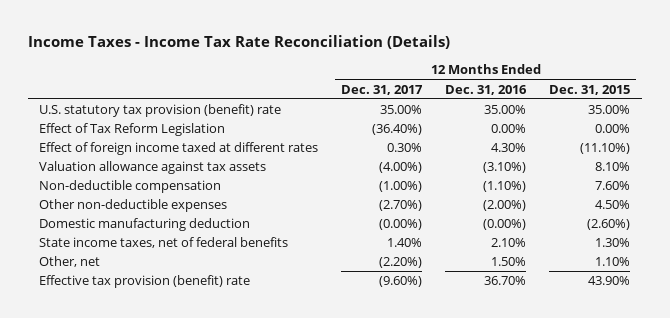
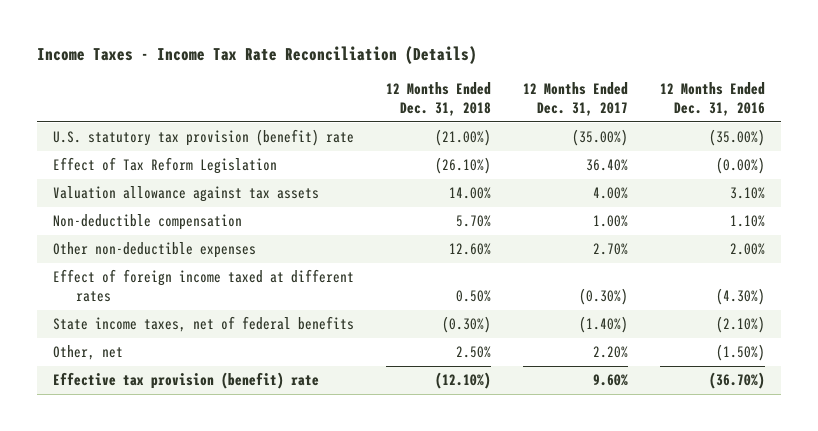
- | 12 Months Ended Dec. 31, 2017 | 12 Months Ended Dec. 31, 2016 | 12 Months Ended Dec. 31, 2015
+ | 12 Months Ended Dec. 31, 2018 | 12 Months Ended Dec. 31, 2017 | 12 Months Ended Dec. 31, 2016
- U.S. statutory tax provision (benefit) rate | 35.00% | 35.00% | 35.00%
- Effect of Tax Reform Legislation | (36.40%) | 0.00% | 0.00%
- Effect of foreign income taxed at different rates | 0.30% | 4.30% | (11.10%)
- Valuation allowance against tax assets | (4.00%) | (3.10%) | 8.10%
- Non-deductible compensation | (1.00%) | (1.10%) | 7.60%
- Other non-deductible expenses | (2.70%) | (2.00%) | 4.50%
- Domestic manufacturing deduction | (0.00%) | (0.00%) | (2.60%)
- State income taxes, net of federal benefits | 1.40% | 2.10% | 1.30%
- Other, net | (2.20%) | 1.50% | 1.10%
- Effective tax provision (benefit) rate | (9.60%) | 36.70% | 43.90%
+ U.S. statutory tax provision (benefit) rate | (21.00%) | (35.00%) | (35.00%)
+ Effect of Tax Reform Legislation | (26.10%) | 36.40% | (0.00%)
+ Valuation allowance against tax assets | 14.00% | 4.00% | 3.10%
+ Non-deductible compensation | 5.70% | 1.00% | 1.10%
+ Other non-deductible expenses | 12.60% | 2.70% | 2.00%
+ Effect of foreign income taxed at different rates | 0.50% | (0.30%) | (4.30%)
+ State income taxes, net of federal benefits | (0.30%) | (1.40%) | (2.10%)
+ Other, net | 2.50% | 2.20% | (1.50%)
+ Effective tax provision (benefit) rate | (12.10%) | 9.60% | (36.70%)

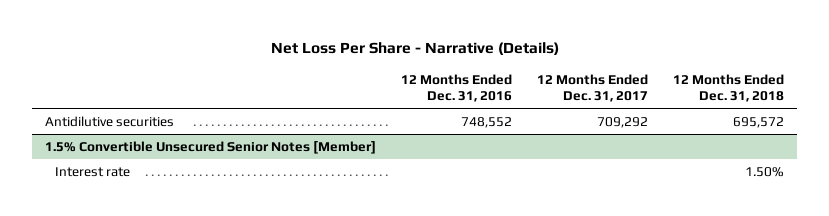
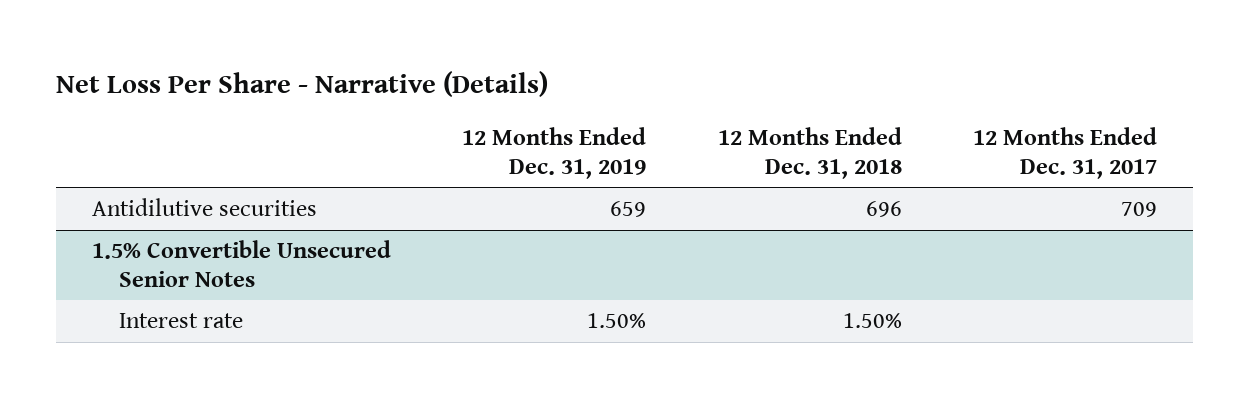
- | 12 Months Ended Dec. 31, 2016 | 12 Months Ended Dec. 31, 2017 | 12 Months Ended Dec. 31, 2018
+ | 12 Months Ended Dec. 31, 2019 | 12 Months Ended Dec. 31, 2018 | 12 Months Ended Dec. 31, 2017
- Antidilutive securities | 748,552 | 709,292 | 695,572
- 1.5% Convertible Unsecured Senior Notes [Member]
+ Antidilutive securities | 659 | 696 | 709
+ 1.5% Convertible Unsecured Senior Notes

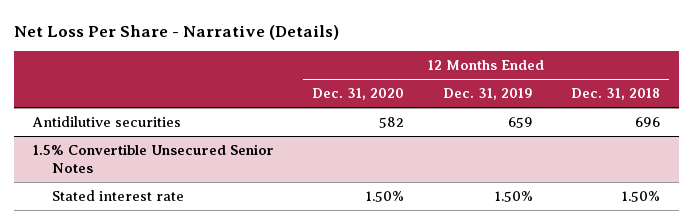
- | 12 Months Ended Dec. 31, 2019 | 12 Months Ended Dec. 31, 2018 | 12 Months Ended Dec. 31, 2017
+ | 12 Months Ended Dec. 31, 2020 | 12 Months Ended Dec. 31, 2019 | 12 Months Ended Dec. 31, 2018
@ 1.5% Convertible Unsecured Senior Notes
- Interest rate | 1.50% | 1.50% |
+ Stated interest rate | 1.50% | 1.50% | 1.50%

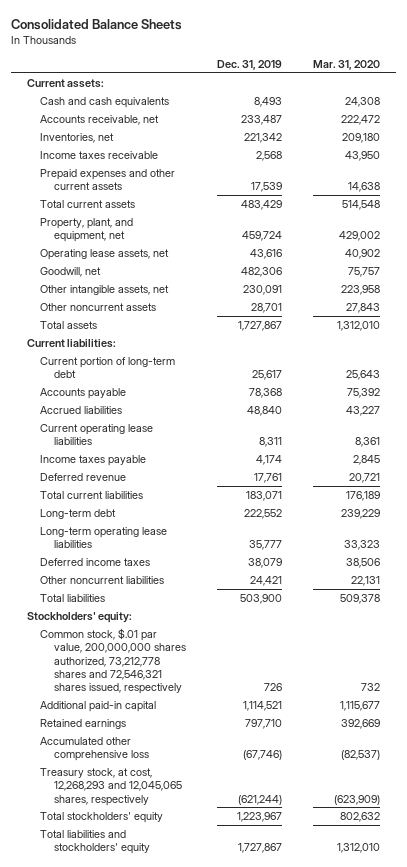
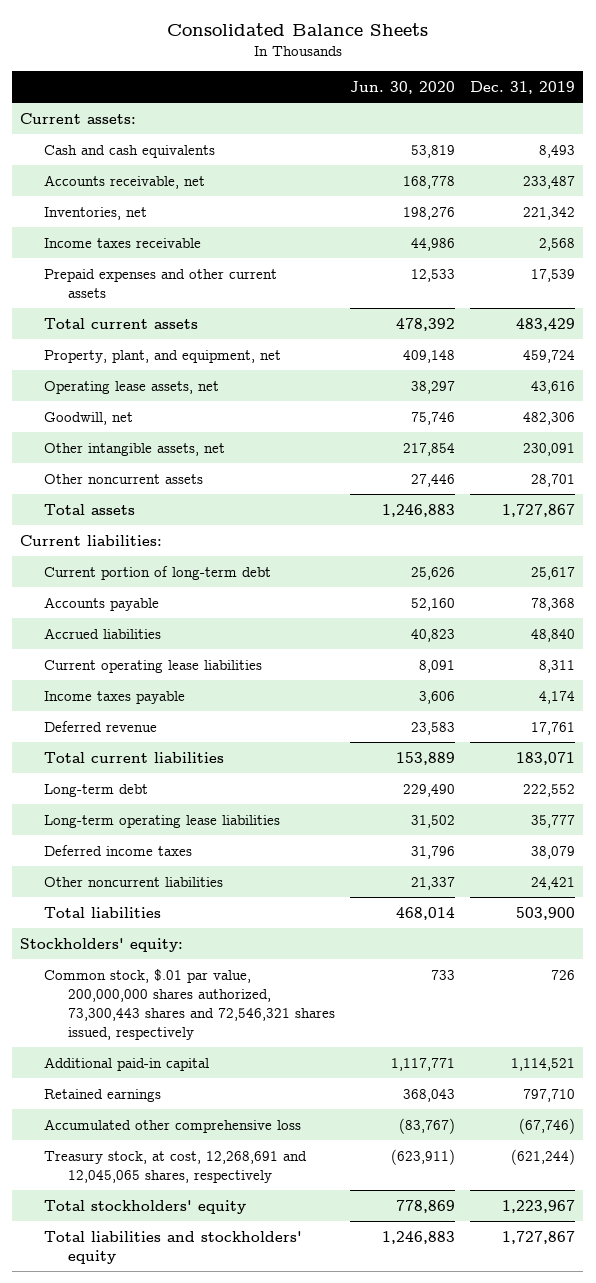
- | Dec. 31, 2019 | Mar. 31, 2020
+ | Jun. 30, 2020 | Dec. 31, 2019
- Common stock, $.01 par value, 200,000,000 shares authorized, 73,212,778 shares and 72,546,321 shares issued, respectively | 726 | 732
+ Common stock, $.01 par value, 200,000,000 shares authorized, 73,300,443 shares and 72,546,321 shares issued, respectively | 733 | 726
- Treasury stock, at cost, 12,268,293 and 12,045,065 shares, respectively | (621,244) | (623,909)
+ Treasury stock, at cost, 12,268,691 and 12,045,065 shares, respectively | (623,911) | (621,244)

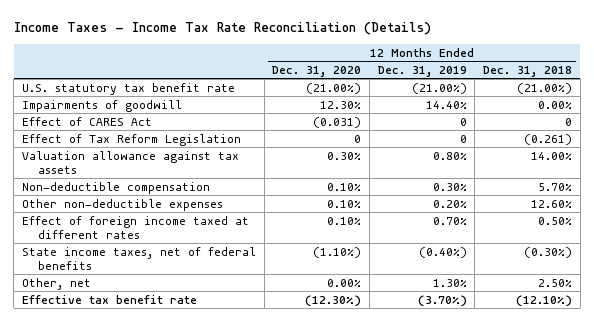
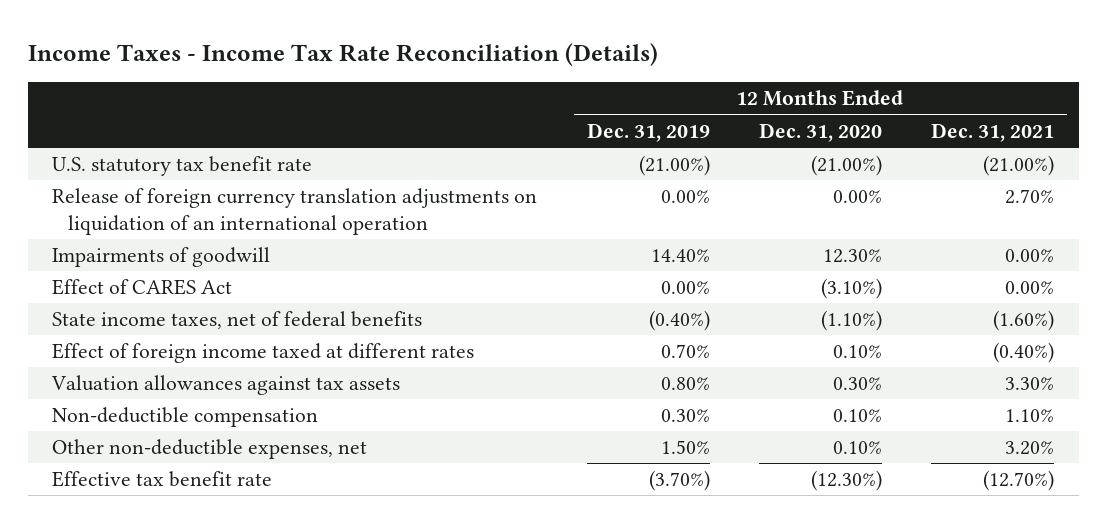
- | 12 Months Ended Dec. 31, 2020 | 12 Months Ended Dec. 31, 2019 | 12 Months Ended Dec. 31, 2018
+ | 12 Months Ended Dec. 31, 2019 | 12 Months Ended Dec. 31, 2020 | 12 Months Ended Dec. 31, 2021
+ Release of foreign currency translation adjustments on liquidation of an international operation | 0.00% | 0.00% | 2.70%
- Effect of CARES Act | (0.031) | 0 | 0
- Effect of Tax Reform Legislation | 0 | 0 | (0.261)
- Valuation allowance against tax assets | 0.30% | 0.80% | 14.00%
- Other non-deductible expenses | 0.10% | 0.20% | 12.60%
+ Effect of CARES Act | 0.00% | (3.10%) | 0.00%
- Other, net | 0.00% | 1.30% | 2.50%
moved down: Effect of foreign income taxed at different rates | 0.70% | 0.10% | (0.40%)
+ Valuation allowances against tax assets | 0.80% | 0.30% | 3.30%
moved down: Non-deductible compensation | 0.30% | 0.10% | 1.10%
+ Other non-deductible expenses, net | 1.50% | 0.10% | 3.20%

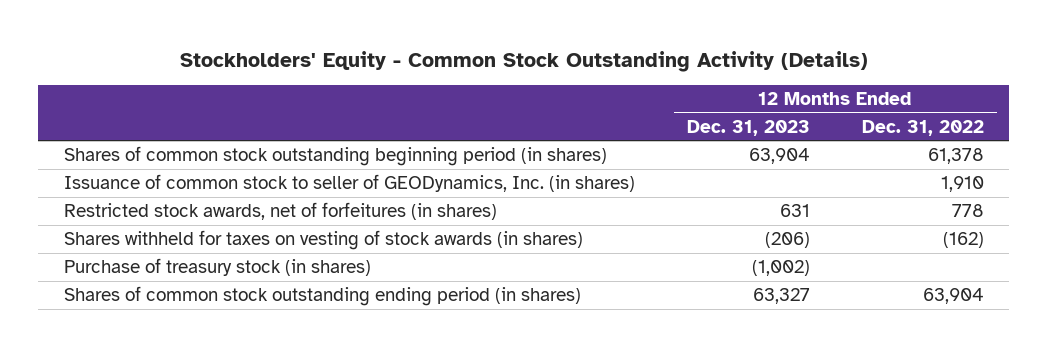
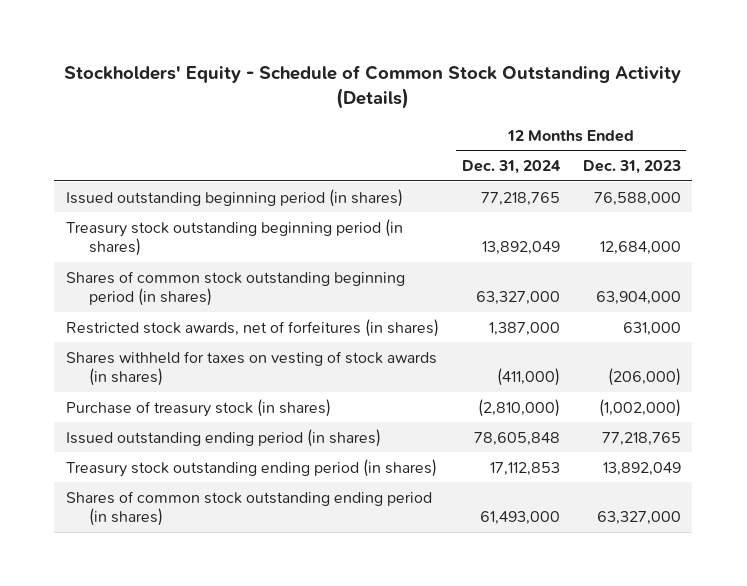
- Stockholders' Equity - Common Stock Outstanding Activity (Details)
+ Stockholders' Equity - Schedule of Common Stock Outstanding Activity (Details)
- | 12 Months Ended Dec. 31, 2023 | 12 Months Ended Dec. 31, 2022
+ | 12 Months Ended Dec. 31, 2024 | 12 Months Ended Dec. 31, 2023
- Shares of common stock outstanding beginning period (in shares) | 63,904 | 61,378
- Issuance of common stock to seller of GEODynamics, Inc. (in shares) | | 1,910
- Restricted stock awards, net of forfeitures (in shares) | 631 | 778
- Shares withheld for taxes on vesting of stock awards (in shares) | (206) | (162)
- Purchase of treasury stock (in shares) | (1,002) |
- Shares of common stock outstanding ending period (in shares) | 63,327 | 63,904
+ Issued outstanding beginning period (in shares) | 77,218,765 | 76,588,000
+ Treasury stock outstanding beginning period (in shares) | 13,892,049 | 12,684,000
+ Shares of common stock outstanding beginning period (in shares) | 63,327,000 | 63,904,000
+ Restricted stock awards, net of forfeitures (in shares) | 1,387,000 | 631,000
+ Shares withheld for taxes on vesting of stock awards (in shares) | (411,000) | (206,000)
+ Purchase of treasury stock (in shares) | (2,810,000) | (1,002,000)
+ Issued outstanding ending period (in shares) | 78,605,848 | 77,218,765
+ Treasury stock outstanding ending period (in shares) | 17,112,853 | 13,892,049
+ Shares of common stock outstanding ending period (in shares) | 61,493,000 | 63,327,000

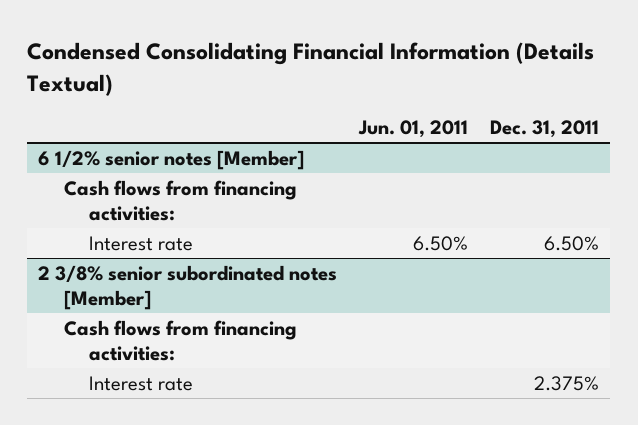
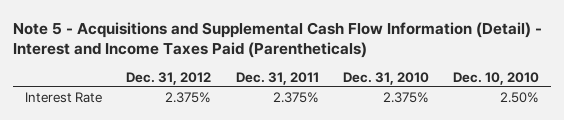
- Condensed Consolidating Financial Information (Details Textual)
+ Note 5 - Acquisitions and Supplemental Cash Flow Information (Detail) - Interest and Income Taxes Paid (Parentheticals)
- | Jun. 01, 2011 | Dec. 31, 2011
+ | Dec. 31, 2012 | Dec. 31, 2011 | Dec. 31, 2010 | Dec. 10, 2010
- 6 1/2% senior notes [Member]
- Cash flows from financing activities:
- Interest rate | 6.50% | 6.50%
- 2 3/8% senior subordinated notes [Member]
- Cash flows from financing activities:
- Interest rate | | 2.375%
+ Interest Rate | 2.375% | 2.375% | 2.375% | 2.50%

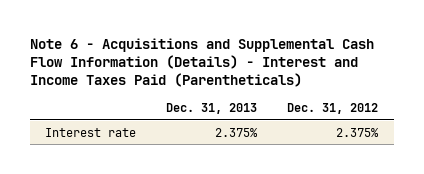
- Note 5 - Acquisitions and Supplemental Cash Flow Information (Detail) - Interest and Income Taxes Paid (Parentheticals)
+ Note 6 - Acquisitions and Supplemental Cash Flow Information (Details) - Interest and Income Taxes Paid (Parentheticals)
- | Dec. 31, 2012 | Dec. 31, 2011 | Dec. 31, 2010 | Dec. 10, 2010
+ | Dec. 31, 2013 | Dec. 31, 2012
- Interest Rate | 2.375% | 2.375% | 2.375% | 2.50%
+ Interest rate | 2.375% | 2.375%

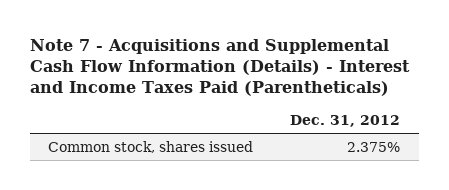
- Note 6 - Acquisitions and Supplemental Cash Flow Information (Details) - Interest and Income Taxes Paid (Parentheticals)
+ Note 7 - Acquisitions and Supplemental Cash Flow Information (Details) - Interest and Income Taxes Paid (Parentheticals)
- | Dec. 31, 2013 | Dec. 31, 2012
+ | Dec. 31, 2012
- Interest rate | 2.375% | 2.375%
+ Common stock, shares issued | 2.375%

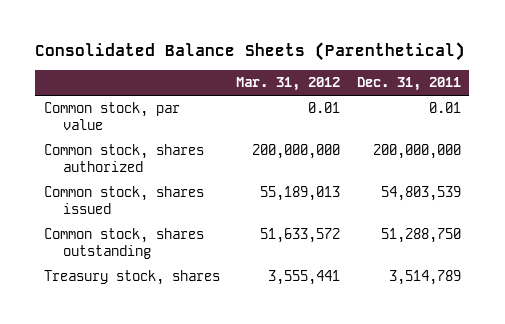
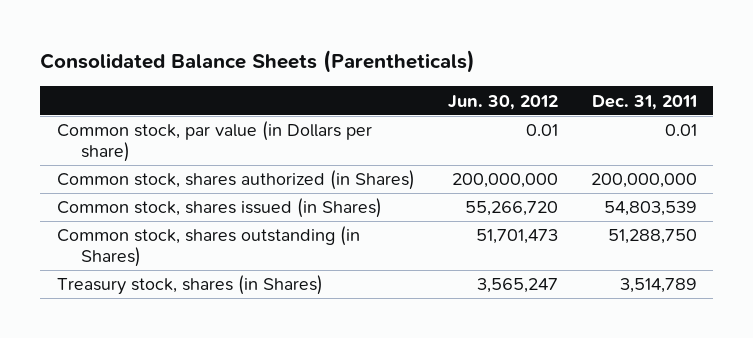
- Consolidated Balance Sheets (Parenthetical)
+ Consolidated Balance Sheets (Parentheticals)
- | Mar. 31, 2012 | Dec. 31, 2011
+ | Jun. 30, 2012 | Dec. 31, 2011
- Common stock, par value | 0.01 | 0.01
- Common stock, shares authorized | 200,000,000 | 200,000,000
- Common stock, shares issued | 55,189,013 | 54,803,539
- Common stock, shares outstanding | 51,633,572 | 51,288,750
- Treasury stock, shares | 3,555,441 | 3,514,789
+ Common stock, par value (in Dollars per share) | 0.01 | 0.01
+ Common stock, shares authorized (in Shares) | 200,000,000 | 200,000,000
+ Common stock, shares issued (in Shares) | 55,266,720 | 54,803,539
+ Common stock, shares outstanding (in Shares) | 51,701,473 | 51,288,750
+ Treasury stock, shares (in Shares) | 3,565,247 | 3,514,789

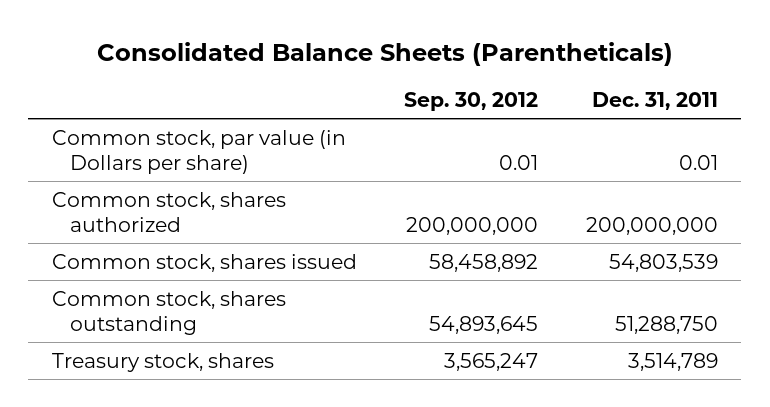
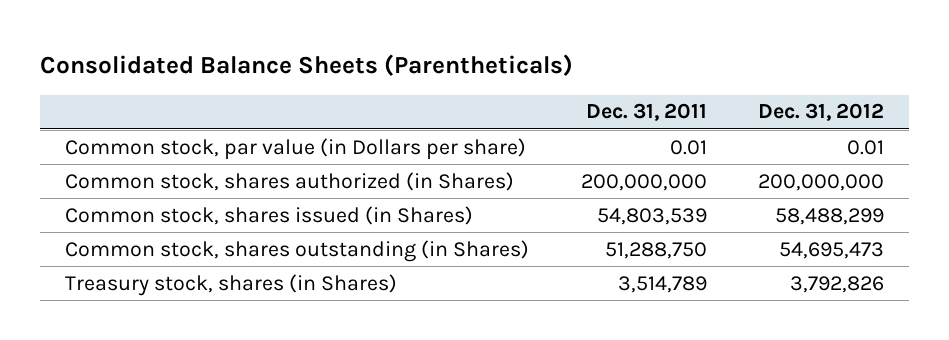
- | Sep. 30, 2012 | Dec. 31, 2011
+ | Dec. 31, 2011 | Dec. 31, 2012
- Common stock, shares authorized | 200,000,000 | 200,000,000
- Common stock, shares issued | 58,458,892 | 54,803,539
- Common stock, shares outstanding | 54,893,645 | 51,288,750
- Treasury stock, shares | 3,565,247 | 3,514,789
+ Common stock, shares authorized (in Shares) | 200,000,000 | 200,000,000
+ Common stock, shares issued (in Shares) | 54,803,539 | 58,488,299
+ Common stock, shares outstanding (in Shares) | 51,288,750 | 54,695,473
+ Treasury stock, shares (in Shares) | 3,514,789 | 3,792,826

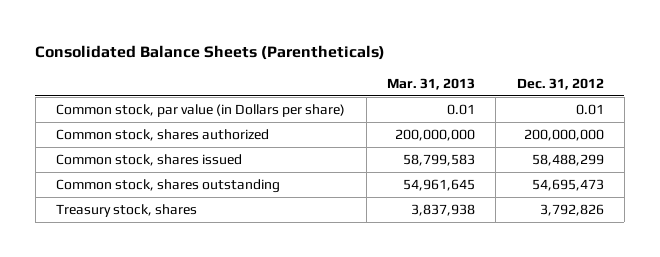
- | Dec. 31, 2011 | Dec. 31, 2012
+ | Mar. 31, 2013 | Dec. 31, 2012
- Common stock, shares authorized (in Shares) | 200,000,000 | 200,000,000
- Common stock, shares issued (in Shares) | 54,803,539 | 58,488,299
- Common stock, shares outstanding (in Shares) | 51,288,750 | 54,695,473
- Treasury stock, shares (in Shares) | 3,514,789 | 3,792,826
+ Common stock, shares authorized | 200,000,000 | 200,000,000
+ Common stock, shares issued | 58,799,583 | 58,488,299
+ Common stock, shares outstanding | 54,961,645 | 54,695,473
+ Treasury stock, shares | 3,837,938 | 3,792,826

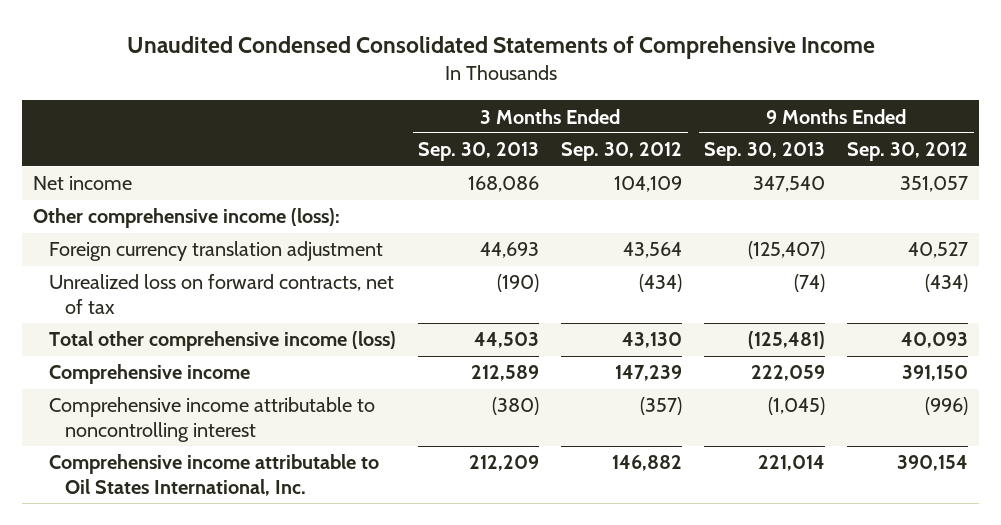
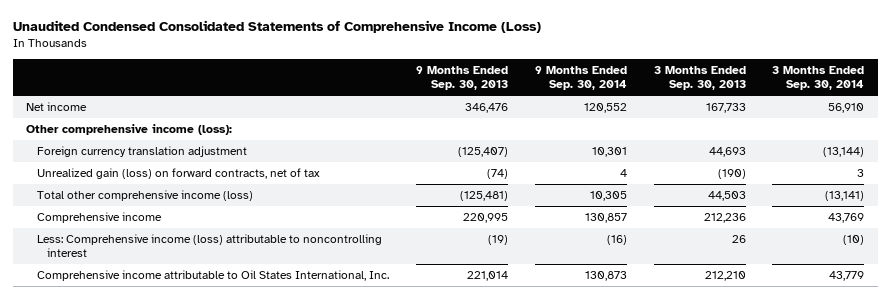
- Unaudited Condensed Consolidated Statements of Comprehensive Income
+ Unaudited Condensed Consolidated Statements of Comprehensive Income (Loss)
- | 3 Months Ended Sep. 30, 2013 | 3 Months Ended Sep. 30, 2012 | 9 Months Ended Sep. 30, 2013 | 9 Months Ended Sep. 30, 2012
+ | 9 Months Ended Sep. 30, 2013 | 9 Months Ended Sep. 30, 2014 | 3 Months Ended Sep. 30, 2013 | 3 Months Ended Sep. 30, 2014
- Net income | 168,086 | 104,109 | 347,540 | 351,057
+ Net income | 346,476 | 120,552 | 167,733 | 56,910
- Unrealized loss on forward contracts, net of tax | (190) | (434) | (74) | (434)
+ Unrealized gain (loss) on forward contracts, net of tax | (74) | 4 | (190) | 3
- Comprehensive income | 212,589 | 147,239 | 222,059 | 391,150
- Comprehensive income attributable to noncontrolling interest | (380) | (357) | (1,045) | (996)
- Comprehensive income attributable to Oil States International, Inc. | 212,209 | 146,882 | 221,014 | 390,154
+ Comprehensive income | 220,995 | 130,857 | 212,236 | 43,769
+ Less: Comprehensive income (loss) attributable to noncontrolling interest | (19) | (16) | 26 | (10)
+ Comprehensive income attributable to Oil States International, Inc. | 221,014 | 130,873 | 212,210 | 43,779

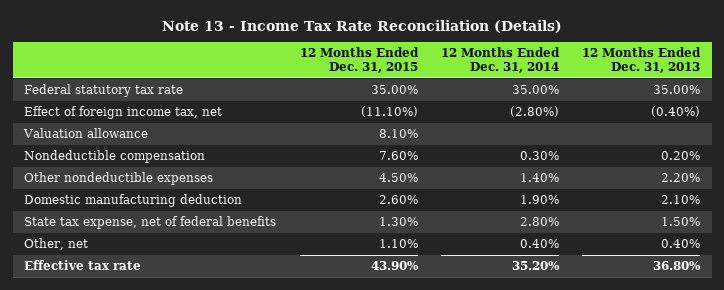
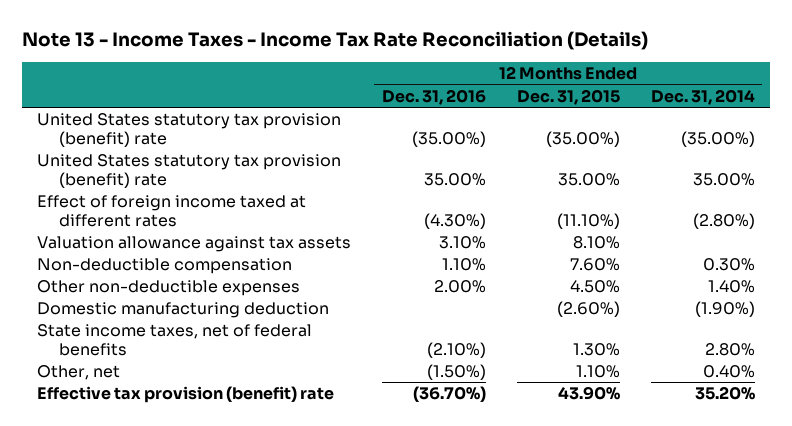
- Note 13 - Income Tax Rate Reconciliation (Details)
+ Note 13 - Income Taxes - Income Tax Rate Reconciliation (Details)
- | 12 Months Ended Dec. 31, 2015 | 12 Months Ended Dec. 31, 2014 | 12 Months Ended Dec. 31, 2013
+ | 12 Months Ended Dec. 31, 2016 | 12 Months Ended Dec. 31, 2015 | 12 Months Ended Dec. 31, 2014
- Federal statutory tax rate | 35.00% | 35.00% | 35.00%
- Effect of foreign income tax, net | (11.10%) | (2.80%) | (0.40%)
- Valuation allowance | 8.10% | |
- Nondeductible compensation | 7.60% | 0.30% | 0.20%
- Other nondeductible expenses | 4.50% | 1.40% | 2.20%
- Domestic manufacturing deduction | 2.60% | 1.90% | 2.10%
- State tax expense, net of federal benefits | 1.30% | 2.80% | 1.50%
+ United States statutory tax provision (benefit) rate | (35.00%) | (35.00%) | (35.00%)
+ United States statutory tax provision (benefit) rate | 35.00% | 35.00% | 35.00%
+ Effect of foreign income taxed at different rates | (4.30%) | (11.10%) | (2.80%)
+ Valuation allowance against tax assets | 3.10% | 8.10% |
+ Non-deductible compensation | 1.10% | 7.60% | 0.30%
+ Other non-deductible expenses | 2.00% | 4.50% | 1.40%
+ Domestic manufacturing deduction | | (2.60%) | (1.90%)
+ State income taxes, net of federal benefits | (2.10%) | 1.30% | 2.80%
- Effective tax rate | 43.90% | 35.20% | 36.80%
+ Effective tax provision (benefit) rate | (36.70%) | 43.90% | 35.20%

